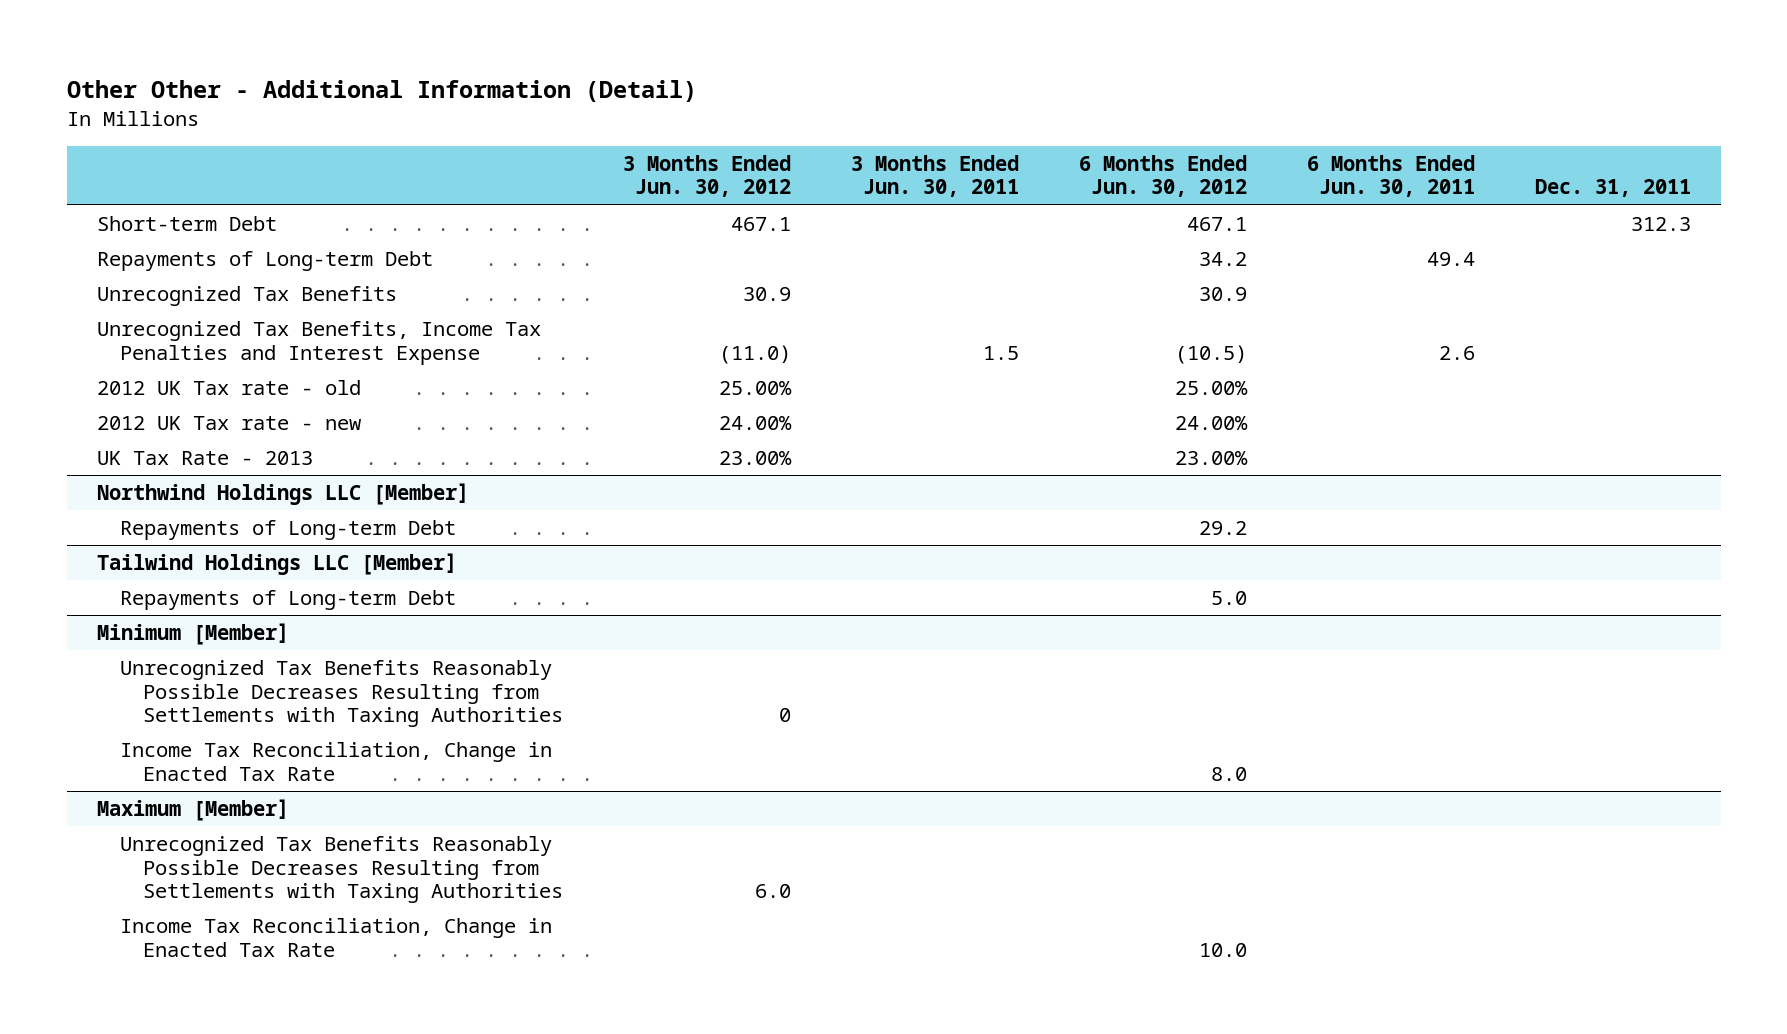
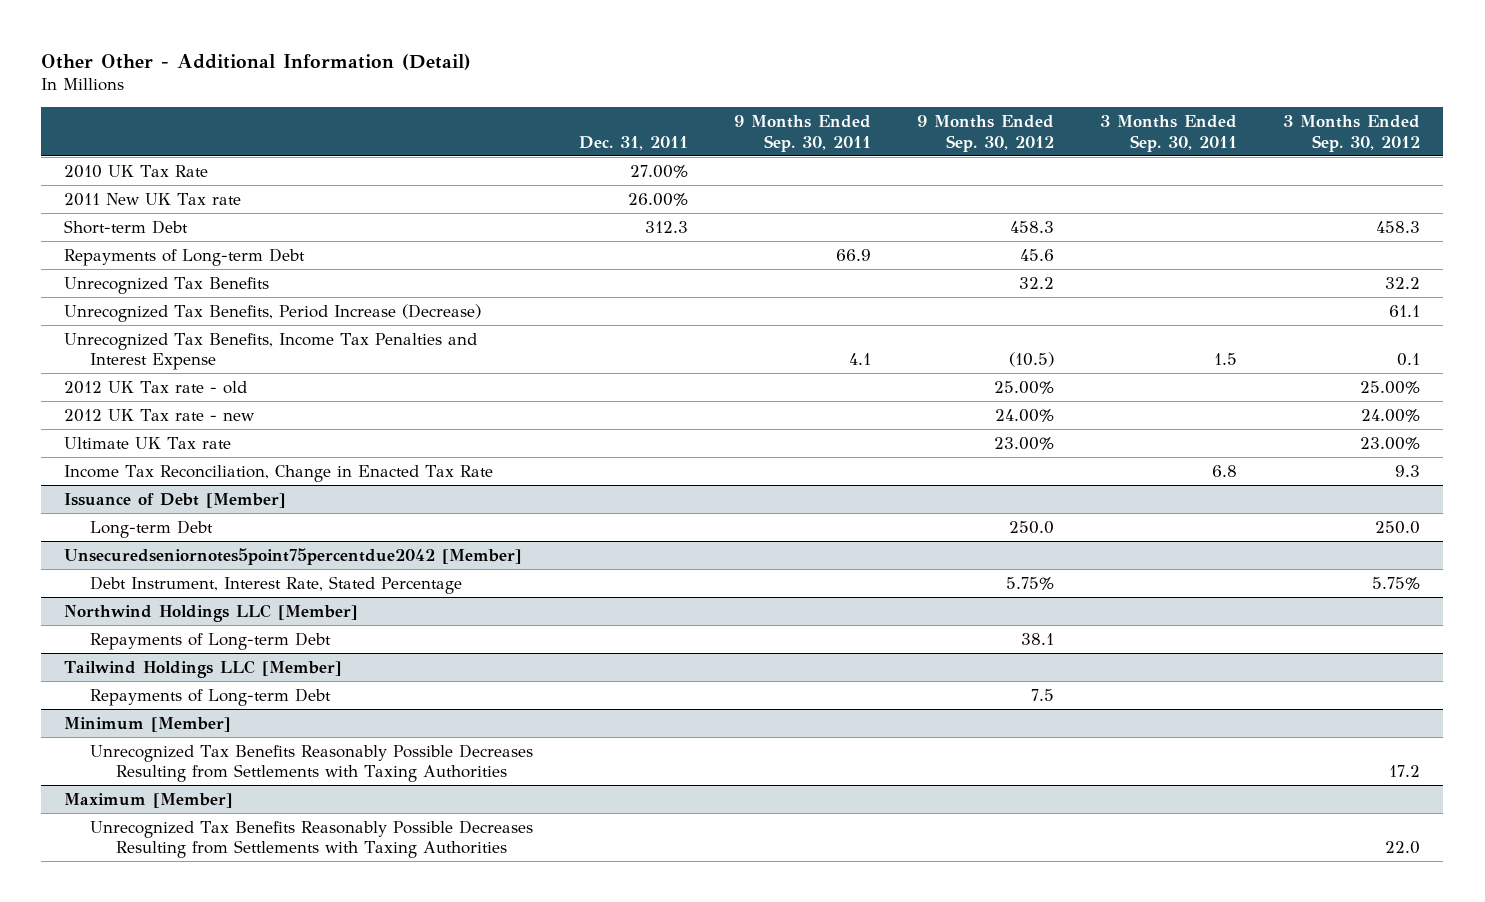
- | 3 Months Ended Jun. 30, 2012 | 3 Months Ended Jun. 30, 2011 | 6 Months Ended Jun. 30, 2012 | 6 Months Ended Jun. 30, 2011 | Dec. 31, 2011
+ | Dec. 31, 2011 | 9 Months Ended Sep. 30, 2011 | 9 Months Ended Sep. 30, 2012 | 3 Months Ended Sep. 30, 2011 | 3 Months Ended Sep. 30, 2012
+ 2010 UK Tax Rate | 27.00% | | | |
+ 2011 New UK Tax rate | 26.00% | | | |
+ Unrecognized Tax Benefits, Period Increase (Decrease) | | | | | 61.1
- UK Tax Rate - 2013 | 23.00% | | 23.00% | |
+ Ultimate UK Tax rate | | | 23.00% | | 23.00%
+ Income Tax Reconciliation, Change in Enacted Tax Rate | | | | 6.8 | 9.3
+ Issuance of Debt [Member]
+ Long-term Debt | | | 250.0 | | 250.0
+ Unsecuredseniornotes5point75percentdue2042 [Member]
+ Debt Instrument, Interest Rate, Stated Percentage | | | 5.75% | | 5.75%
@ Minimum [Member]
- Income Tax Reconciliation, Change in Enacted Tax Rate | | | 8.0 | |
@ Maximum [Member]
- Income Tax Reconciliation, Change in Enacted Tax Rate | | | 10.0 | |

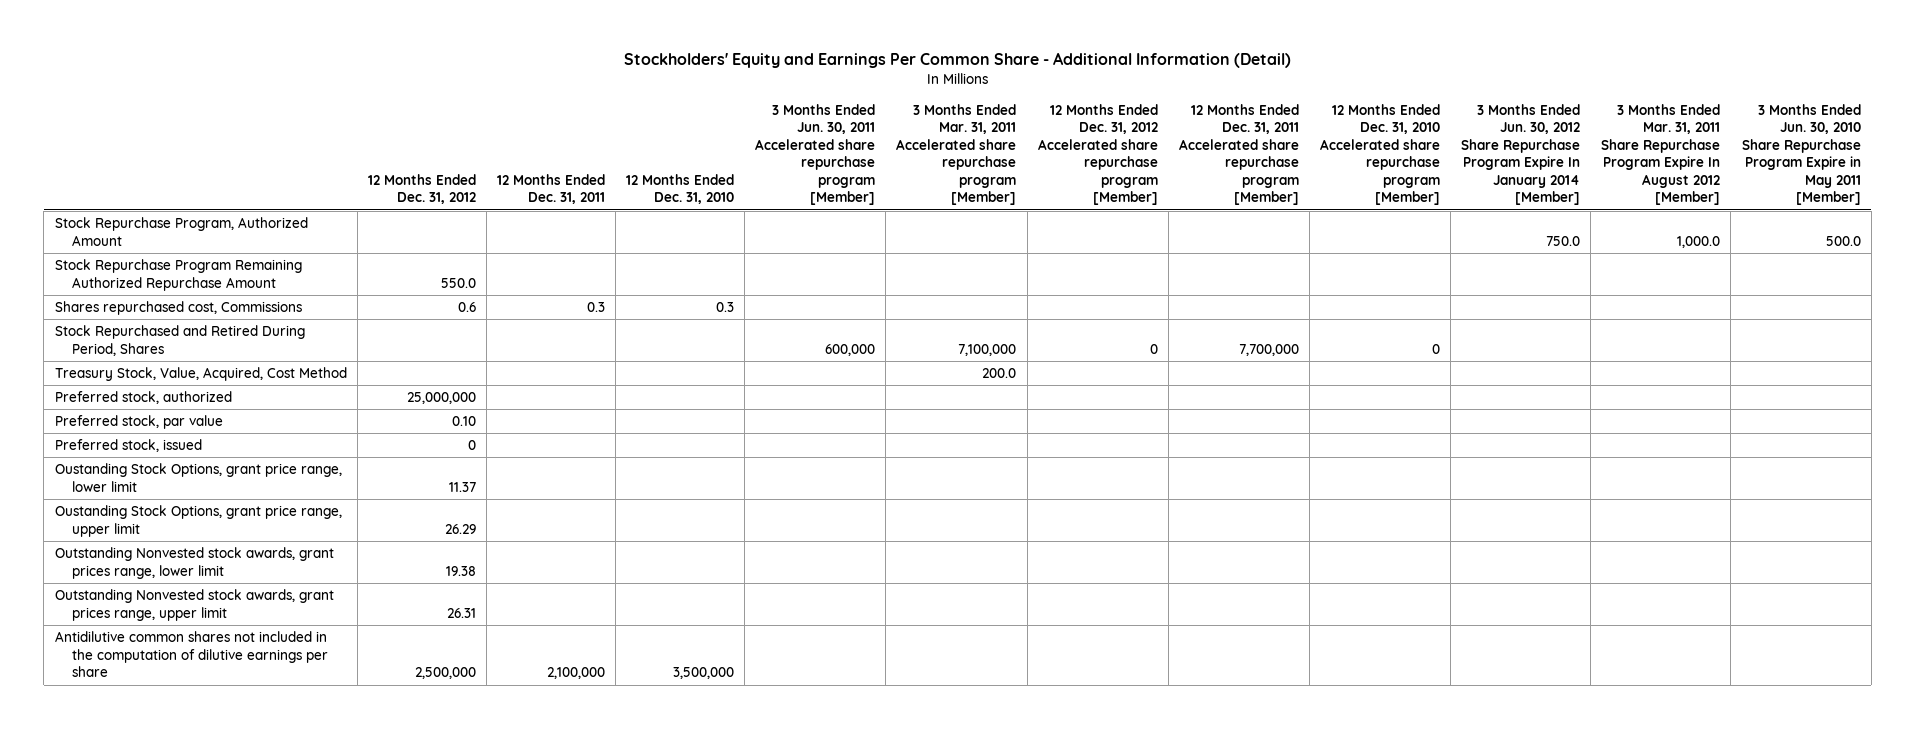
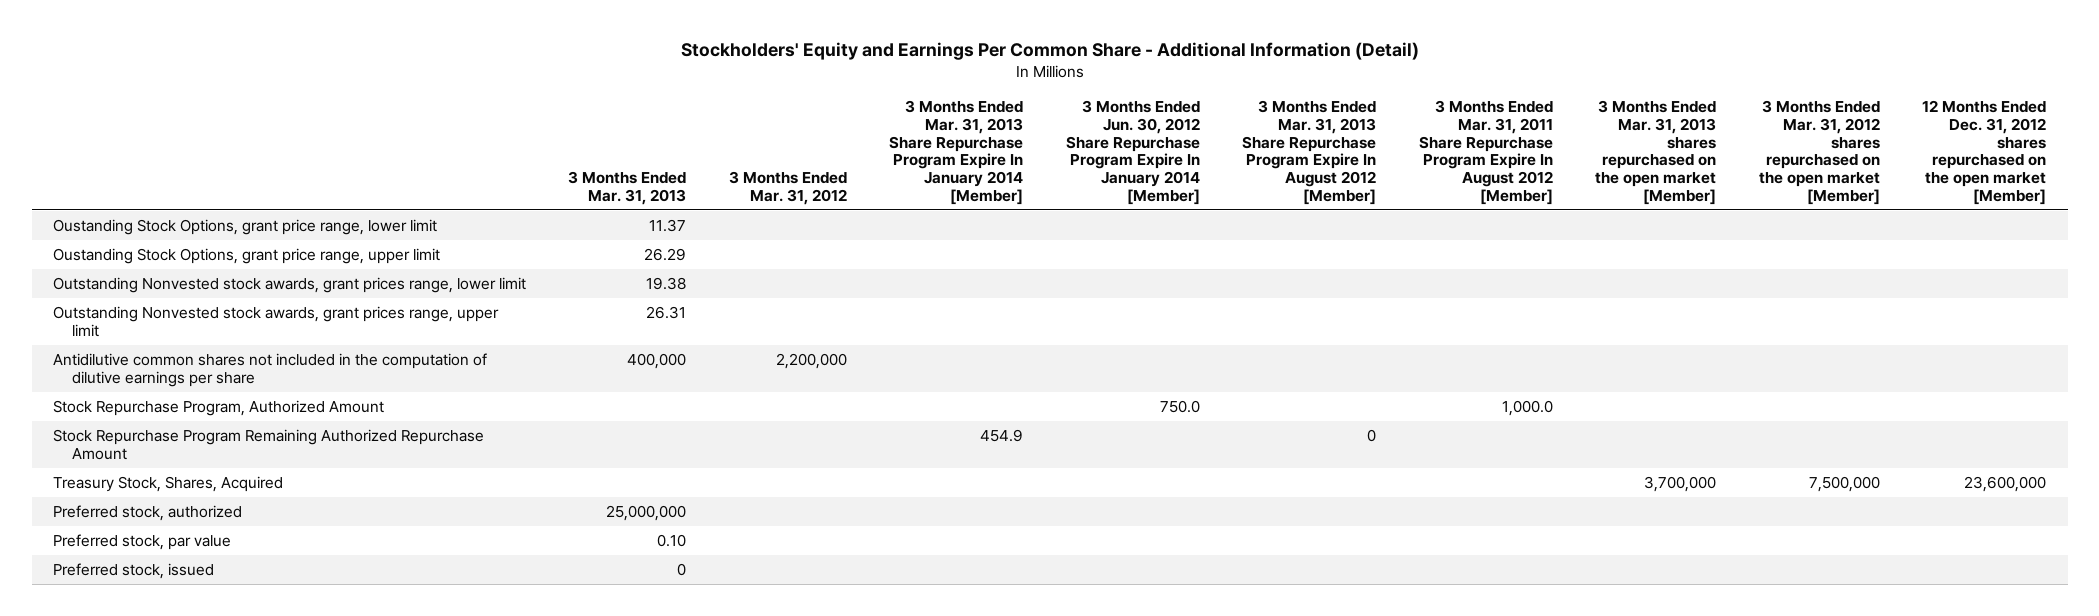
- | 12 Months Ended Dec. 31, 2012 | 12 Months Ended Dec. 31, 2011 | 12 Months Ended Dec. 31, 2010 | 3 Months Ended Jun. 30, 2011 Accelerated share repurchase program [Member] | 3 Months Ended Mar. 31, 2011 Accelerated share repurchase program [Member] | 12 Months Ended Dec. 31, 2012 Accelerated share repurchase program [Member] | 12 Months Ended Dec. 31, 2011 Accelerated share repurchase program [Member] | 12 Months Ended Dec. 31, 2010 Accelerated share repurchase program [Member] | 3 Months Ended Jun. 30, 2012 Share Repurchase Program Expire In January 2014 [Member] | 3 Months Ended Mar. 31, 2011 Share Repurchase Program Expire In August 2012 [Member] | 3 Months Ended Jun. 30, 2010 Share Repurchase Program Expire in May 2011 [Member]
+ | 3 Months Ended Mar. 31, 2013 | 3 Months Ended Mar. 31, 2012 | 3 Months Ended Mar. 31, 2013 Share Repurchase Program Expire In January 2014 [Member] | 3 Months Ended Jun. 30, 2012 Share Repurchase Program Expire In January 2014 [Member] | 3 Months Ended Mar. 31, 2013 Share Repurchase Program Expire In August 2012 [Member] | 3 Months Ended Mar. 31, 2011 Share Repurchase Program Expire In August 2012 [Member] | 3 Months Ended Mar. 31, 2013 shares repurchased on the open market [Member] | 3 Months Ended Mar. 31, 2012 shares repurchased on the open market [Member] | 12 Months Ended Dec. 31, 2012 shares repurchased on the open market [Member]
- Shares repurchased cost, Commissions | 0.6 | 0.3 | 0.3 | | | | | | | |
- Stock Repurchased and Retired During Period, Shares | | | | 600,000 | 7,100,000 | 0 | 7,700,000 | 0 | | |
- Treasury Stock, Value, Acquired, Cost Method | | | | | 200.0 | | | | | |
moved down: Stock Repurchase Program, Authorized Amount | | | | 750.0 | | 1,000.0 | | |
moved down: Stock Repurchase Program Remaining Authorized Repurchase Amount | | | 454.9 | | 0 | | | |
+ Treasury Stock, Shares, Acquired | | | | | | | 3,700,000 | 7,500,000 | 23,600,000
moved down: Preferred stock, authorized | 25,000,000 | | | | | | | |
moved down: Preferred stock, par value | 0.10 | | | | | | | |
moved down: Preferred stock, issued | 0 | | | | | | | |

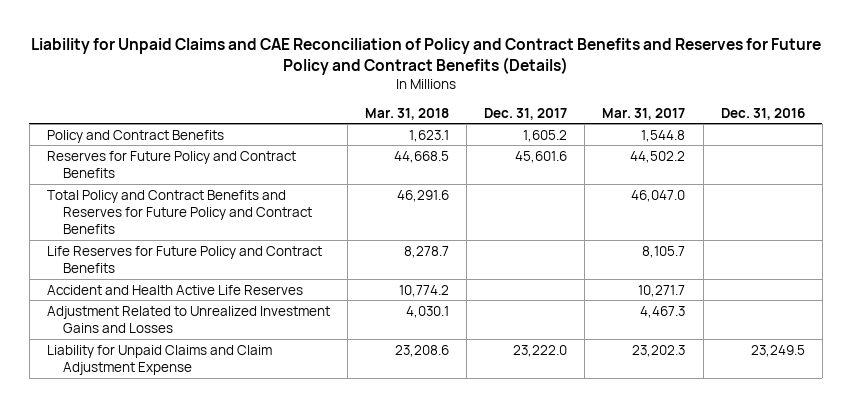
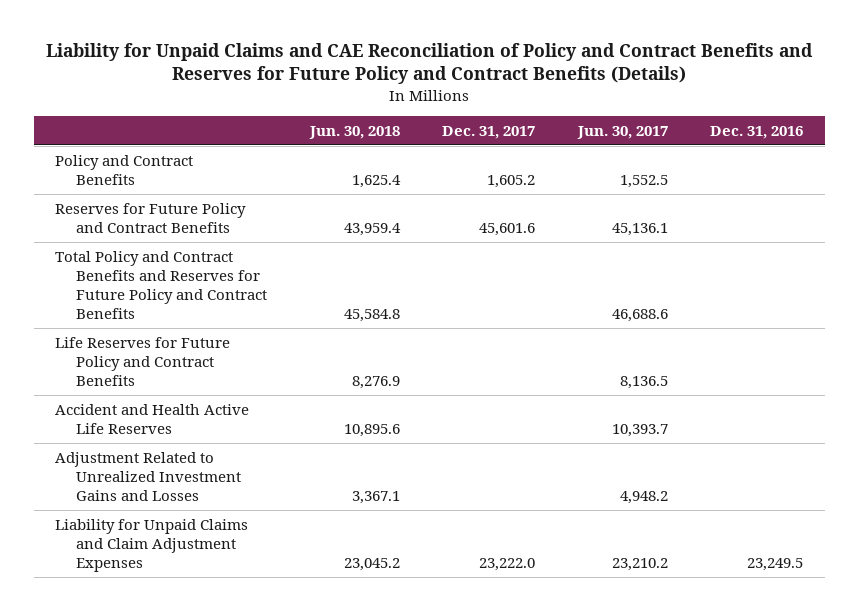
- | Mar. 31, 2018 | Dec. 31, 2017 | Mar. 31, 2017 | Dec. 31, 2016
+ | Jun. 30, 2018 | Dec. 31, 2017 | Jun. 30, 2017 | Dec. 31, 2016
- Liability for Unpaid Claims and Claim Adjustment Expense | 23,208.6 | 23,222.0 | 23,202.3 | 23,249.5
+ Liability for Unpaid Claims and Claim Adjustment Expenses | 23,045.2 | 23,222.0 | 23,210.2 | 23,249.5

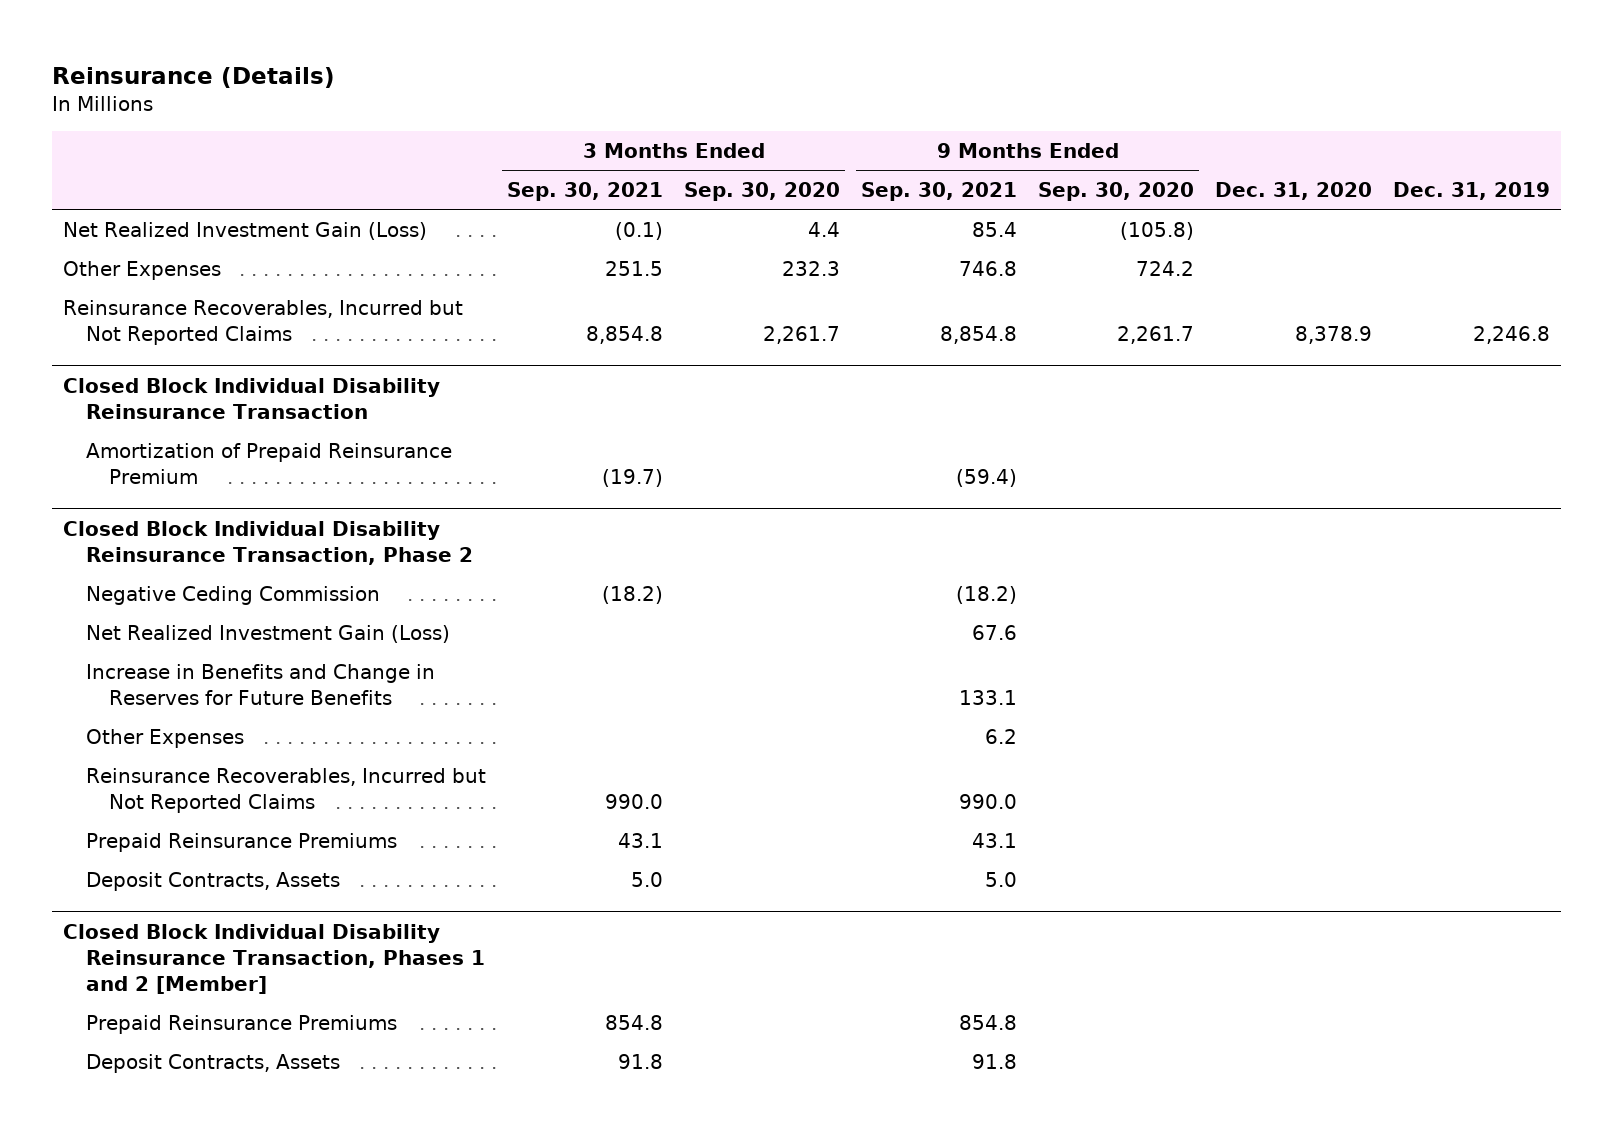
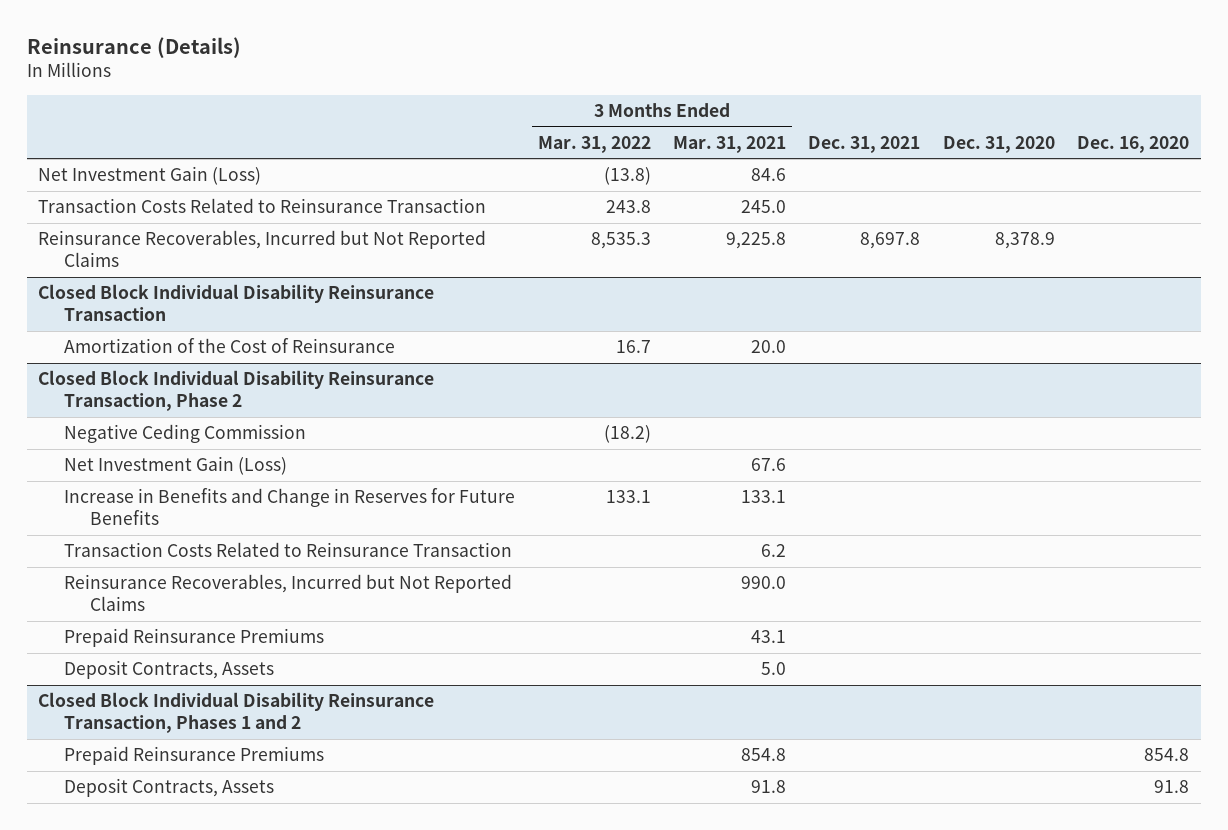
- | 3 Months Ended Sep. 30, 2021 | 3 Months Ended Sep. 30, 2020 | 9 Months Ended Sep. 30, 2021 | 9 Months Ended Sep. 30, 2020 | Dec. 31, 2020 | Dec. 31, 2019
+ | 3 Months Ended Mar. 31, 2022 | 3 Months Ended Mar. 31, 2021 | Dec. 31, 2021 | Dec. 31, 2020 | Dec. 16, 2020
- Net Realized Investment Gain (Loss) | (0.1) | 4.4 | 85.4 | (105.8) | |
- Other Expenses | 251.5 | 232.3 | 746.8 | 724.2 | |
+ Net Investment Gain (Loss) | (13.8) | 84.6 | | |
+ Transaction Costs Related to Reinsurance Transaction | 243.8 | 245.0 | | |
@ Closed Block Individual Disability Reinsurance Transaction
- Amortization of Prepaid Reinsurance Premium | (19.7) | | (59.4) | | |
+ Amortization of the Cost of Reinsurance | 16.7 | 20.0 | | |
@ Closed Block Individual Disability Reinsurance Transaction, Phase 2
- Net Realized Investment Gain (Loss) | | | 67.6 | | |
+ Net Investment Gain (Loss) | | 67.6 | | |
- Other Expenses | | | 6.2 | | |
+ Transaction Costs Related to Reinsurance Transaction | | 6.2 | | |
- Closed Block Individual Disability Reinsurance Transaction, Phases 1 and 2 [Member]
+ Closed Block Individual Disability Reinsurance Transaction, Phases 1 and 2

